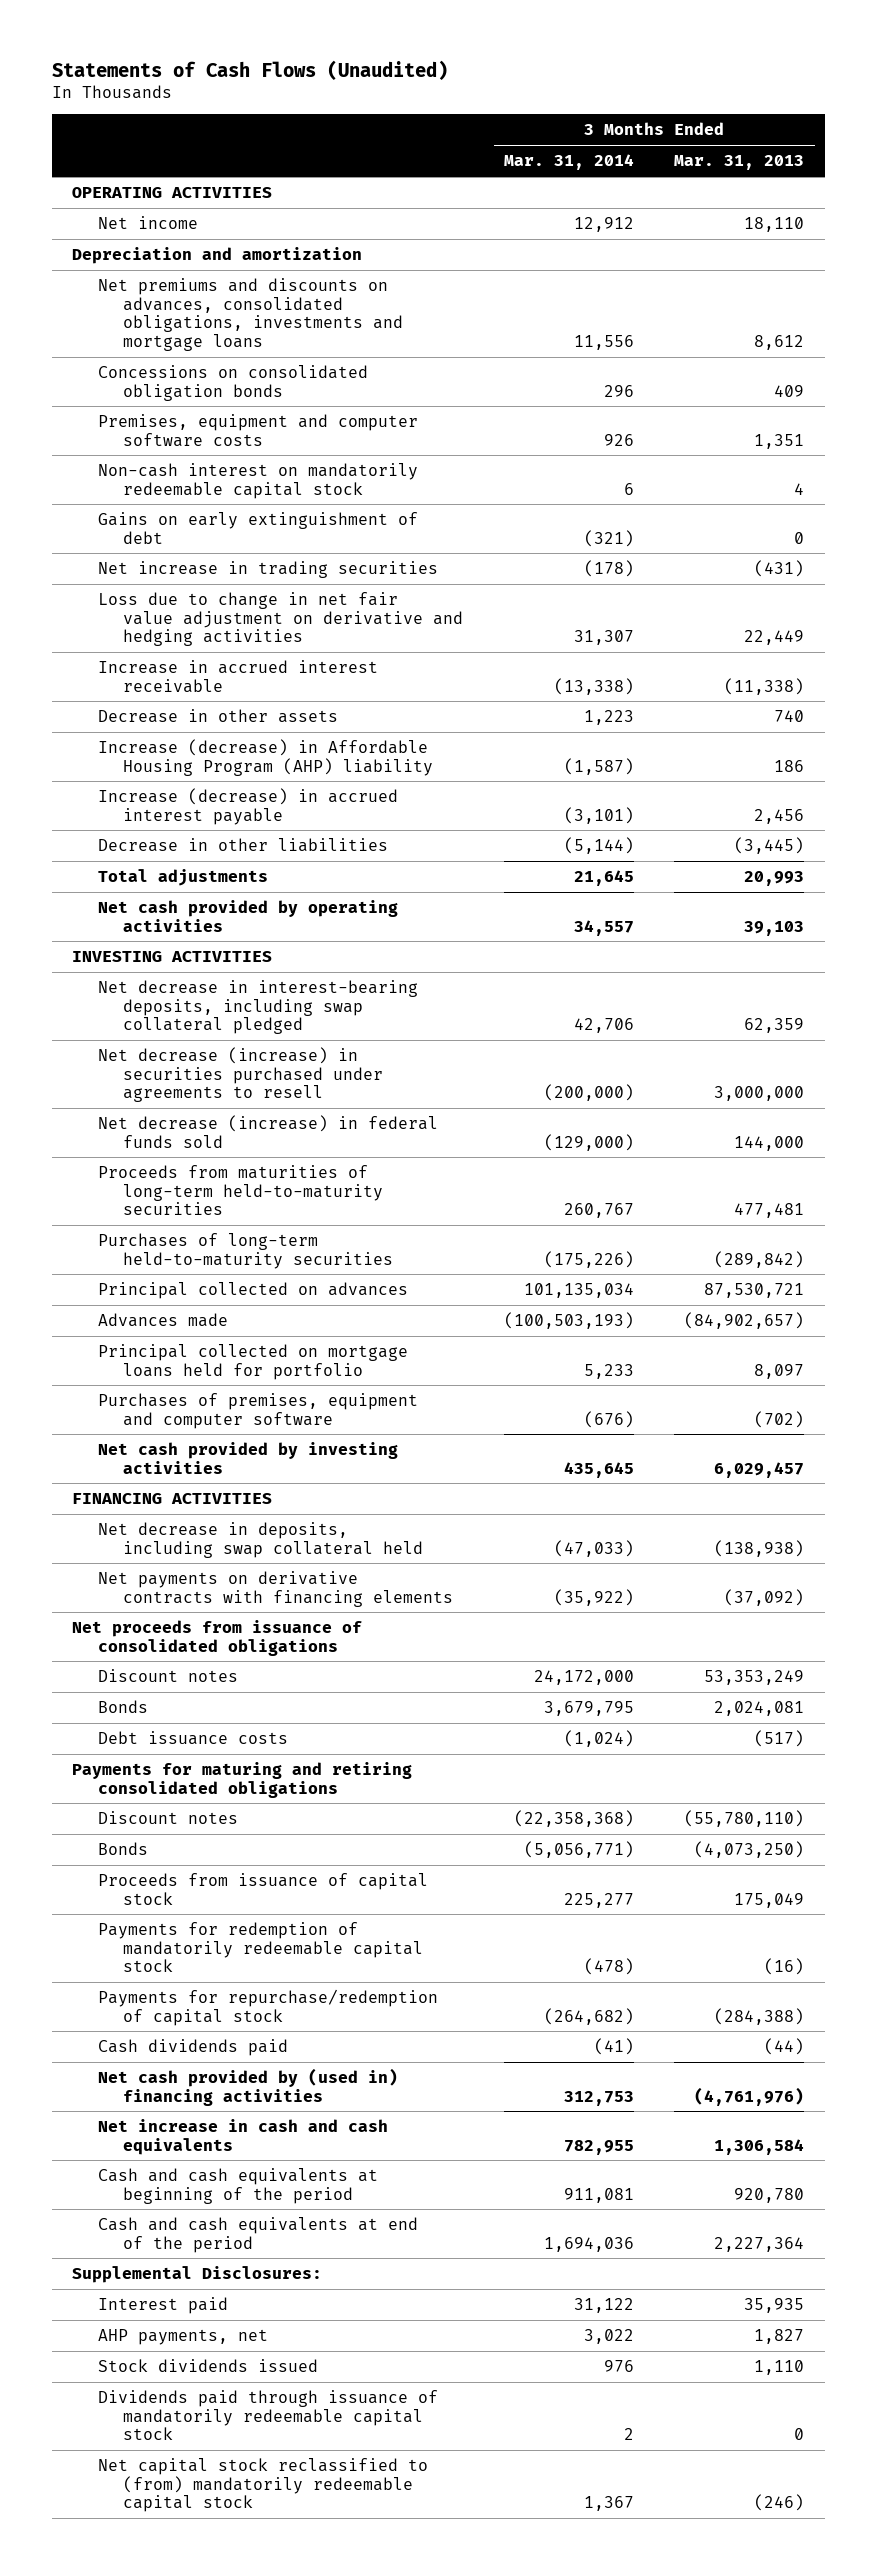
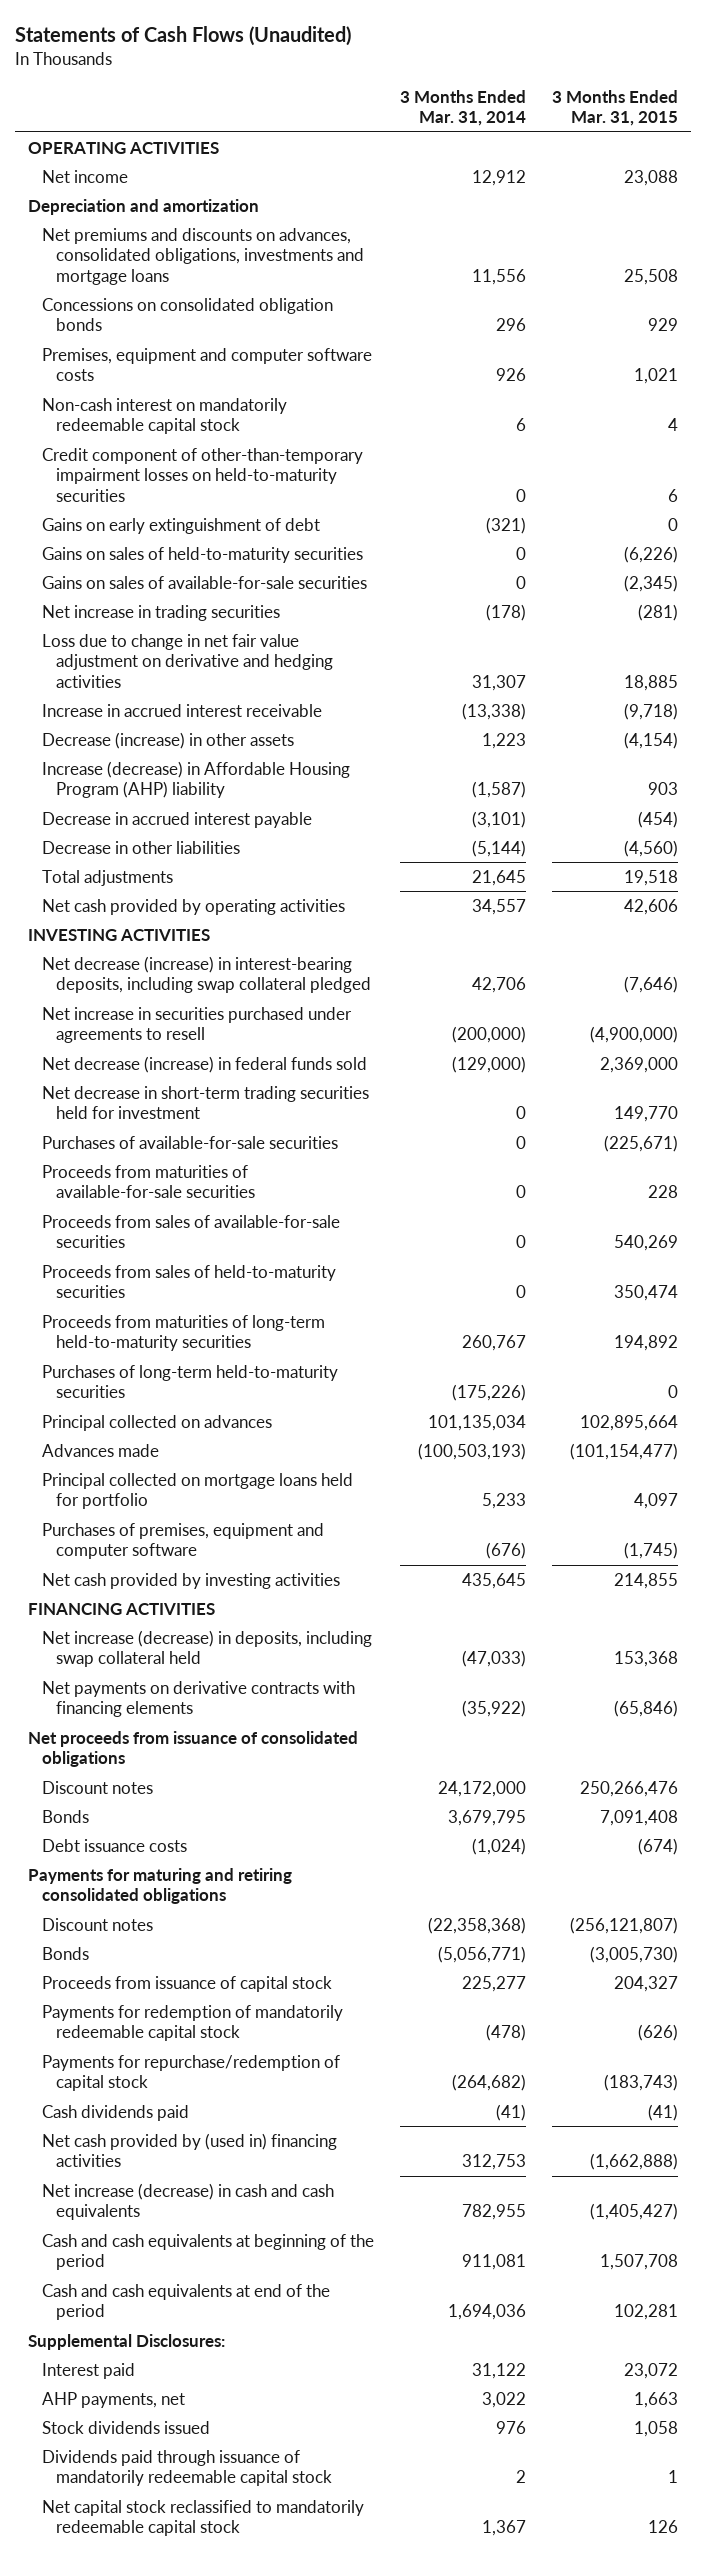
- | 3 Months Ended Mar. 31, 2014 | 3 Months Ended Mar. 31, 2013
+ | 3 Months Ended Mar. 31, 2014 | 3 Months Ended Mar. 31, 2015
+ Credit component of other-than-temporary impairment losses on held-to-maturity securities | 0 | 6
+ Gains on sales of held-to-maturity securities | 0 | (6,226)
+ Gains on sales of available-for-sale securities | 0 | (2,345)
- Decrease in other assets | 1,223 | 740
+ Decrease (increase) in other assets | 1,223 | (4,154)
- Increase (decrease) in accrued interest payable | (3,101) | 2,456
+ Decrease in accrued interest payable | (3,101) | (454)
- Net decrease in interest-bearing deposits, including swap collateral pledged | 42,706 | 62,359
- Net decrease (increase) in securities purchased under agreements to resell | (200,000) | 3,000,000
+ Net decrease (increase) in interest-bearing deposits, including swap collateral pledged | 42,706 | (7,646)
+ Net increase in securities purchased under agreements to resell | (200,000) | (4,900,000)
+ Net decrease in short-term trading securities held for investment | 0 | 149,770
+ Purchases of available-for-sale securities | 0 | (225,671)
+ Proceeds from maturities of available-for-sale securities | 0 | 228
+ Proceeds from sales of available-for-sale securities | 0 | 540,269
+ Proceeds from sales of held-to-maturity securities | 0 | 350,474
- Net decrease in deposits, including swap collateral held | (47,033) | (138,938)
+ Net increase (decrease) in deposits, including swap collateral held | (47,033) | 153,368
- Net increase in cash and cash equivalents | 782,955 | 1,306,584
+ Net increase (decrease) in cash and cash equivalents | 782,955 | (1,405,427)
- Net capital stock reclassified to (from) mandatorily redeemable capital stock | 1,367 | (246)
+ Net capital stock reclassified to mandatorily redeemable capital stock | 1,367 | 126

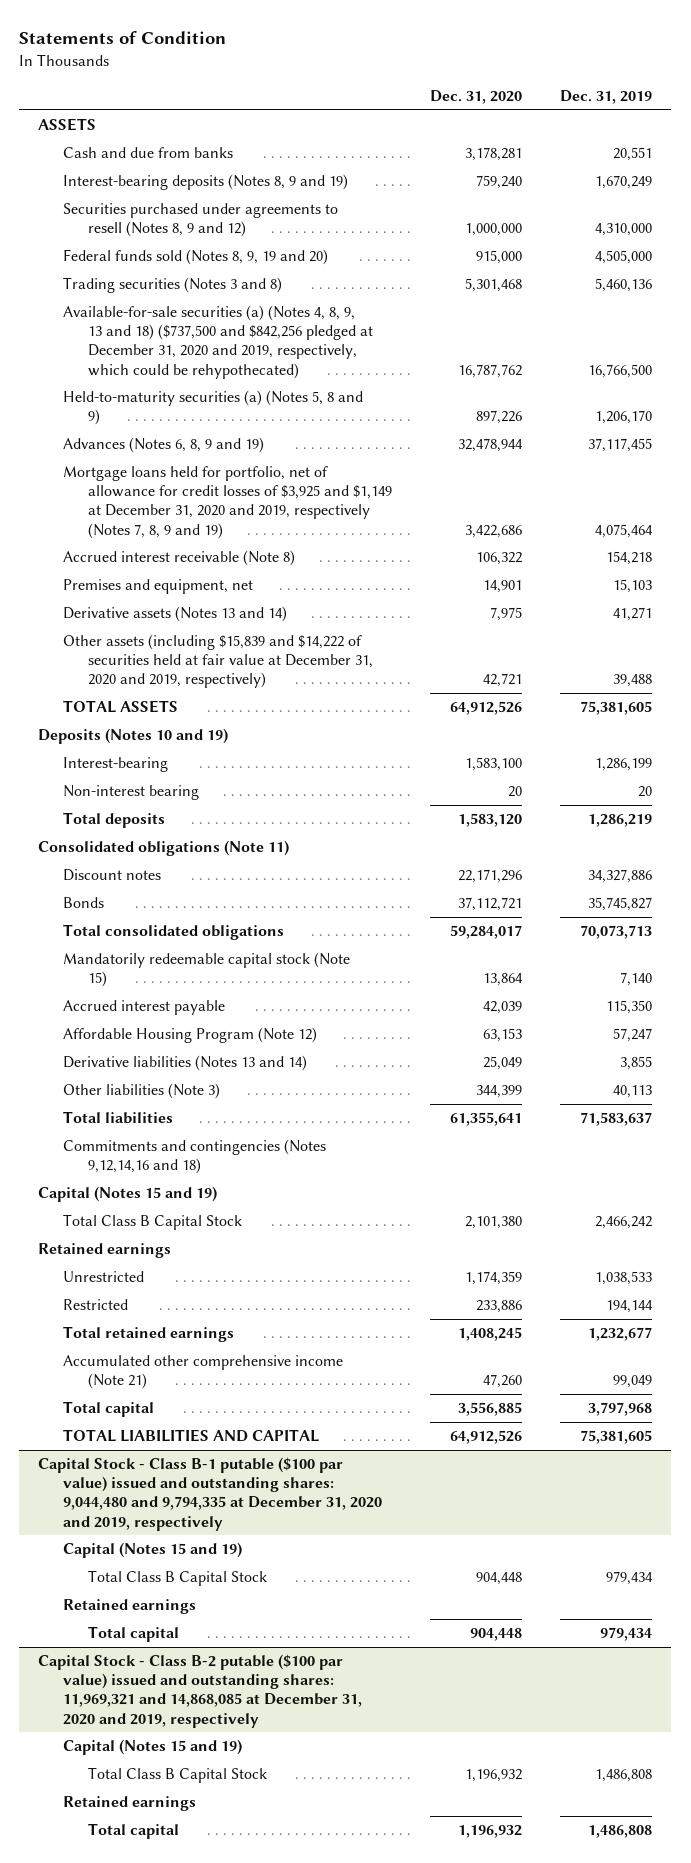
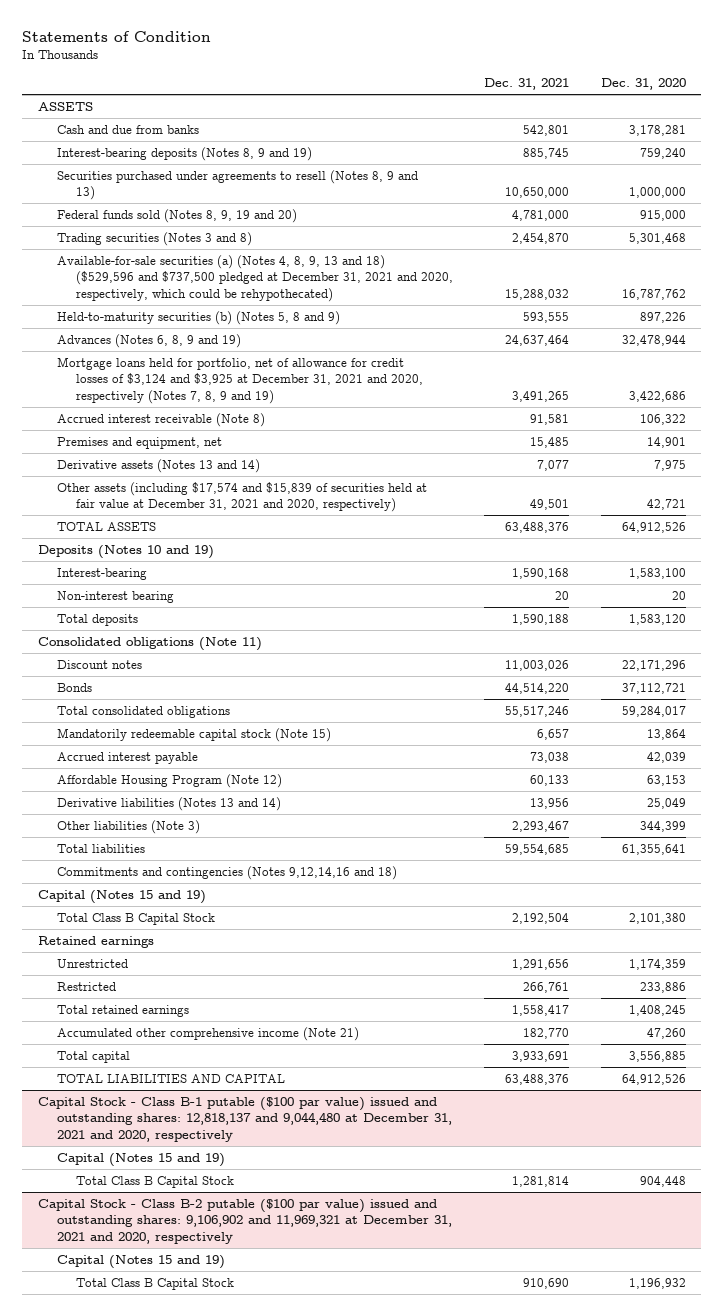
- | Dec. 31, 2020 | Dec. 31, 2019
+ | Dec. 31, 2021 | Dec. 31, 2020
- Securities purchased under agreements to resell (Notes 8, 9 and 12) | 1,000,000 | 4,310,000
+ Securities purchased under agreements to resell (Notes 8, 9 and 13) | 10,650,000 | 1,000,000
- Available-for-sale securities (a) (Notes 4, 8, 9, 13 and 18) ($737,500 and $842,256 pledged at December 31, 2020 and 2019, respectively, which could be rehypothecated) | 16,787,762 | 16,766,500
- Held-to-maturity securities (a) (Notes 5, 8 and 9) | 897,226 | 1,206,170
+ Available-for-sale securities (a) (Notes 4, 8, 9, 13 and 18) ($529,596 and $737,500 pledged at December 31, 2021 and 2020, respectively, which could be rehypothecated) | 15,288,032 | 16,787,762
+ Held-to-maturity securities (b) (Notes 5, 8 and 9) | 593,555 | 897,226
- Mortgage loans held for portfolio, net of allowance for credit losses of $3,925 and $1,149 at December 31, 2020 and 2019, respectively (Notes 7, 8, 9 and 19) | 3,422,686 | 4,075,464
+ Mortgage loans held for portfolio, net of allowance for credit losses of $3,124 and $3,925 at December 31, 2021 and 2020, respectively (Notes 7, 8, 9 and 19) | 3,491,265 | 3,422,686
- Other assets (including $15,839 and $14,222 of securities held at fair value at December 31, 2020 and 2019, respectively) | 42,721 | 39,488
+ Other assets (including $17,574 and $15,839 of securities held at fair value at December 31, 2021 and 2020, respectively) | 49,501 | 42,721
- Capital Stock - Class B-1 putable ($100 par value) issued and outstanding shares: 9,044,480 and 9,794,335 at December 31, 2020 and 2019, respectively
+ Capital Stock - Class B-1 putable ($100 par value) issued and outstanding shares: 12,818,137 and 9,044,480 at December 31, 2021 and 2020, respectively
- Retained earnings
- Total capital | 904,448 | 979,434
- Capital Stock - Class B-2 putable ($100 par value) issued and outstanding shares: 11,969,321 and 14,868,085 at December 31, 2020 and 2019, respectively
+ Capital Stock - Class B-2 putable ($100 par value) issued and outstanding shares: 9,106,902 and 11,969,321 at December 31, 2021 and 2020, respectively
- Retained earnings
- Total capital | 1,196,932 | 1,486,808

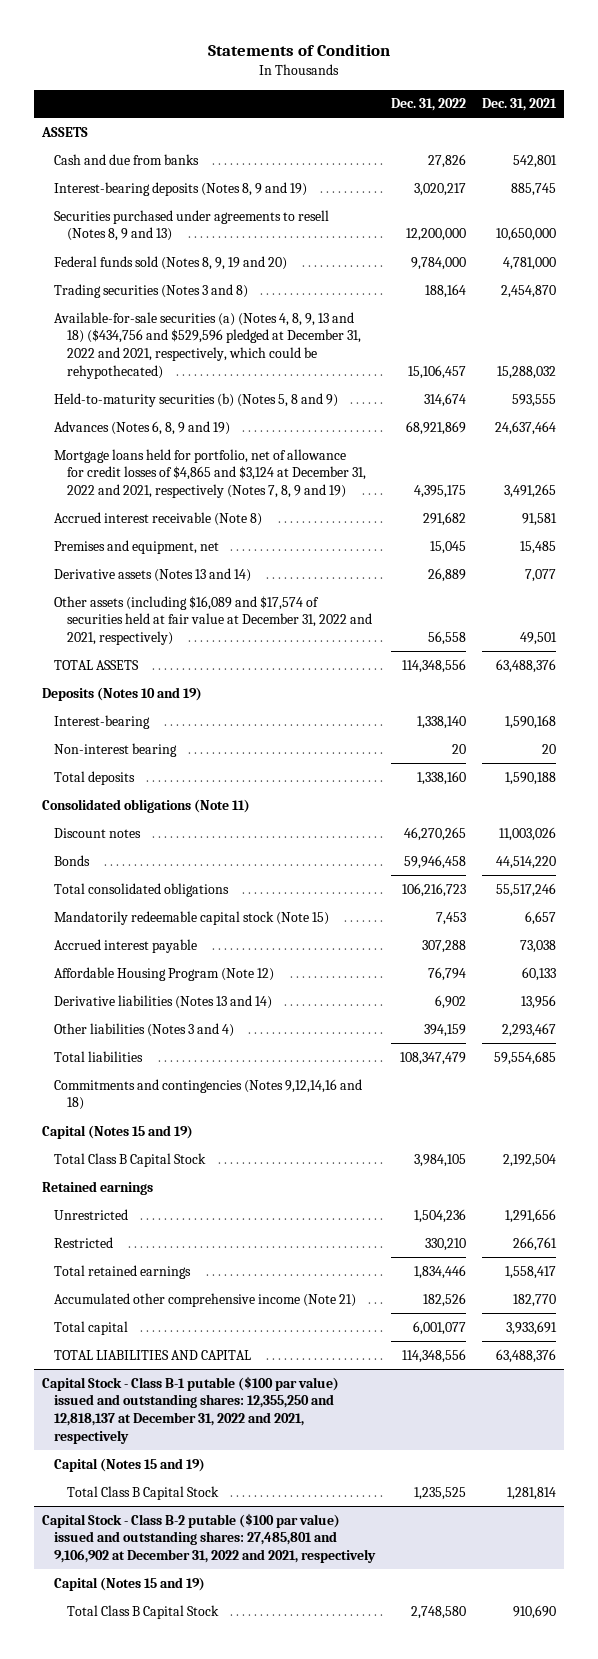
- | Dec. 31, 2021 | Dec. 31, 2020
+ | Dec. 31, 2022 | Dec. 31, 2021
- Available-for-sale securities (a) (Notes 4, 8, 9, 13 and 18) ($529,596 and $737,500 pledged at December 31, 2021 and 2020, respectively, which could be rehypothecated) | 15,288,032 | 16,787,762
+ Available-for-sale securities (a) (Notes 4, 8, 9, 13 and 18) ($434,756 and $529,596 pledged at December 31, 2022 and 2021, respectively, which could be rehypothecated) | 15,106,457 | 15,288,032
- Mortgage loans held for portfolio, net of allowance for credit losses of $3,124 and $3,925 at December 31, 2021 and 2020, respectively (Notes 7, 8, 9 and 19) | 3,491,265 | 3,422,686
+ Mortgage loans held for portfolio, net of allowance for credit losses of $4,865 and $3,124 at December 31, 2022 and 2021, respectively (Notes 7, 8, 9 and 19) | 4,395,175 | 3,491,265
- Other assets (including $17,574 and $15,839 of securities held at fair value at December 31, 2021 and 2020, respectively) | 49,501 | 42,721
+ Other assets (including $16,089 and $17,574 of securities held at fair value at December 31, 2022 and 2021, respectively) | 56,558 | 49,501
- Other liabilities (Note 3) | 2,293,467 | 344,399
+ Other liabilities (Notes 3 and 4) | 394,159 | 2,293,467
- Capital Stock - Class B-1 putable ($100 par value) issued and outstanding shares: 12,818,137 and 9,044,480 at December 31, 2021 and 2020, respectively
+ Capital Stock - Class B-1 putable ($100 par value) issued and outstanding shares: 12,355,250 and 12,818,137 at December 31, 2022 and 2021, respectively
- Capital Stock - Class B-2 putable ($100 par value) issued and outstanding shares: 9,106,902 and 11,969,321 at December 31, 2021 and 2020, respectively
+ Capital Stock - Class B-2 putable ($100 par value) issued and outstanding shares: 27,485,801 and 9,106,902 at December 31, 2022 and 2021, respectively

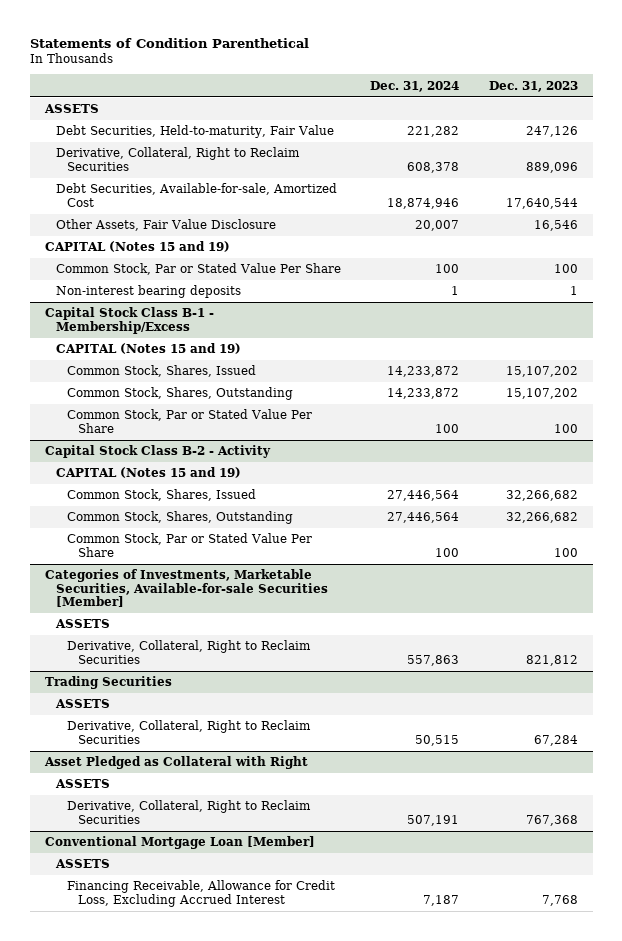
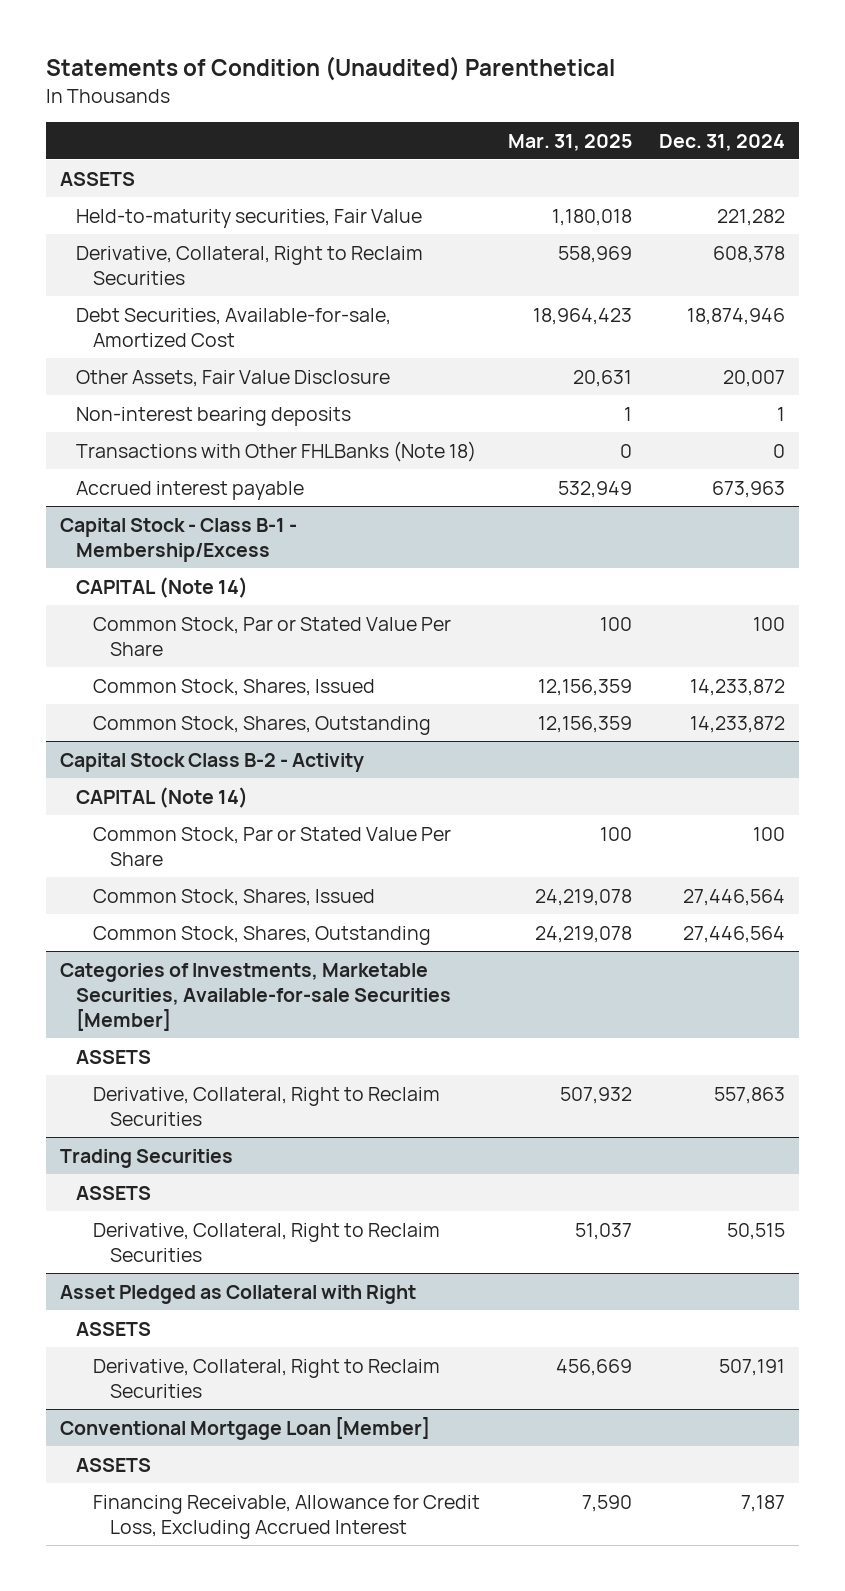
- Statements of Condition Parenthetical
+ Statements of Condition (Unaudited) Parenthetical
- | Dec. 31, 2024 | Dec. 31, 2023
+ | Mar. 31, 2025 | Dec. 31, 2024
- Debt Securities, Held-to-maturity, Fair Value | 221,282 | 247,126
+ Held-to-maturity securities, Fair Value | 1,180,018 | 221,282
- CAPITAL (Notes 15 and 19)
- Common Stock, Par or Stated Value Per Share | 100 | 100
- Capital Stock Class B-1 - Membership/Excess
- CAPITAL (Notes 15 and 19)
+ Transactions with Other FHLBanks (Note 18) | 0 | 0
+ Accrued interest payable | 532,949 | 673,963
+ Capital Stock - Class B-1 - Membership/Excess
+ CAPITAL (Note 14)
+ Common Stock, Par or Stated Value Per Share | 100 | 100
- Common Stock, Par or Stated Value Per Share | 100 | 100
@ Capital Stock Class B-2 - Activity
- CAPITAL (Notes 15 and 19)
+ CAPITAL (Note 14)
moved up: Common Stock, Par or Stated Value Per Share | 100 | 100

